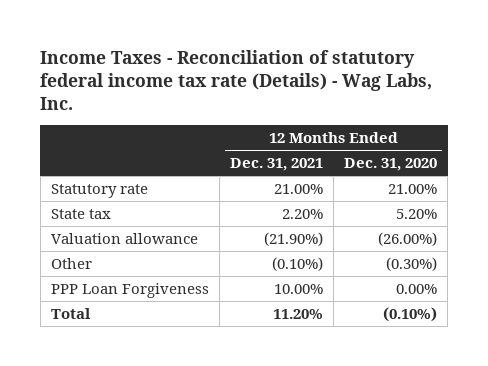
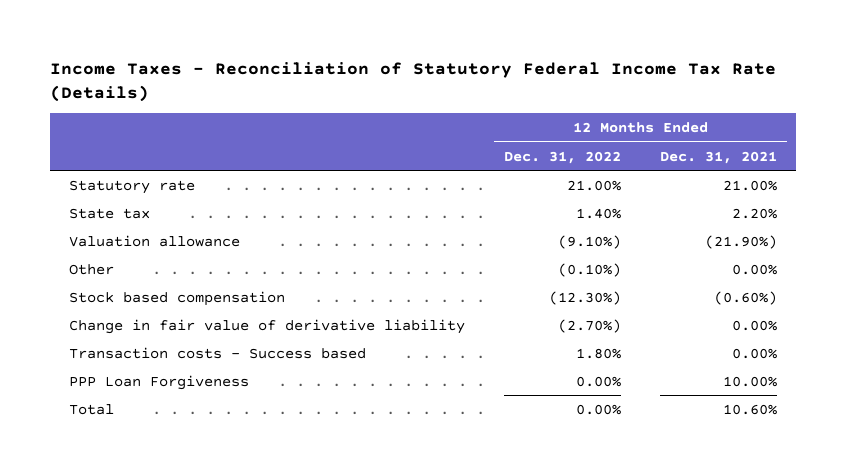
- Income Taxes - Reconciliation of statutory federal income tax rate (Details) - Wag Labs, Inc.
+ Income Taxes - Reconciliation of Statutory Federal Income Tax Rate (Details)
- | 12 Months Ended Dec. 31, 2021 | 12 Months Ended Dec. 31, 2020
+ | 12 Months Ended Dec. 31, 2022 | 12 Months Ended Dec. 31, 2021
- Other | (0.10%) | (0.30%)
+ Other | (0.10%) | 0.00%
+ Stock based compensation | (12.30%) | (0.60%)
+ Change in fair value of derivative liability | (2.70%) | 0.00%
+ Transaction costs - Success based | 1.80% | 0.00%
- Total | 11.20% | (0.10%)
+ Total | 0.00% | 10.60%

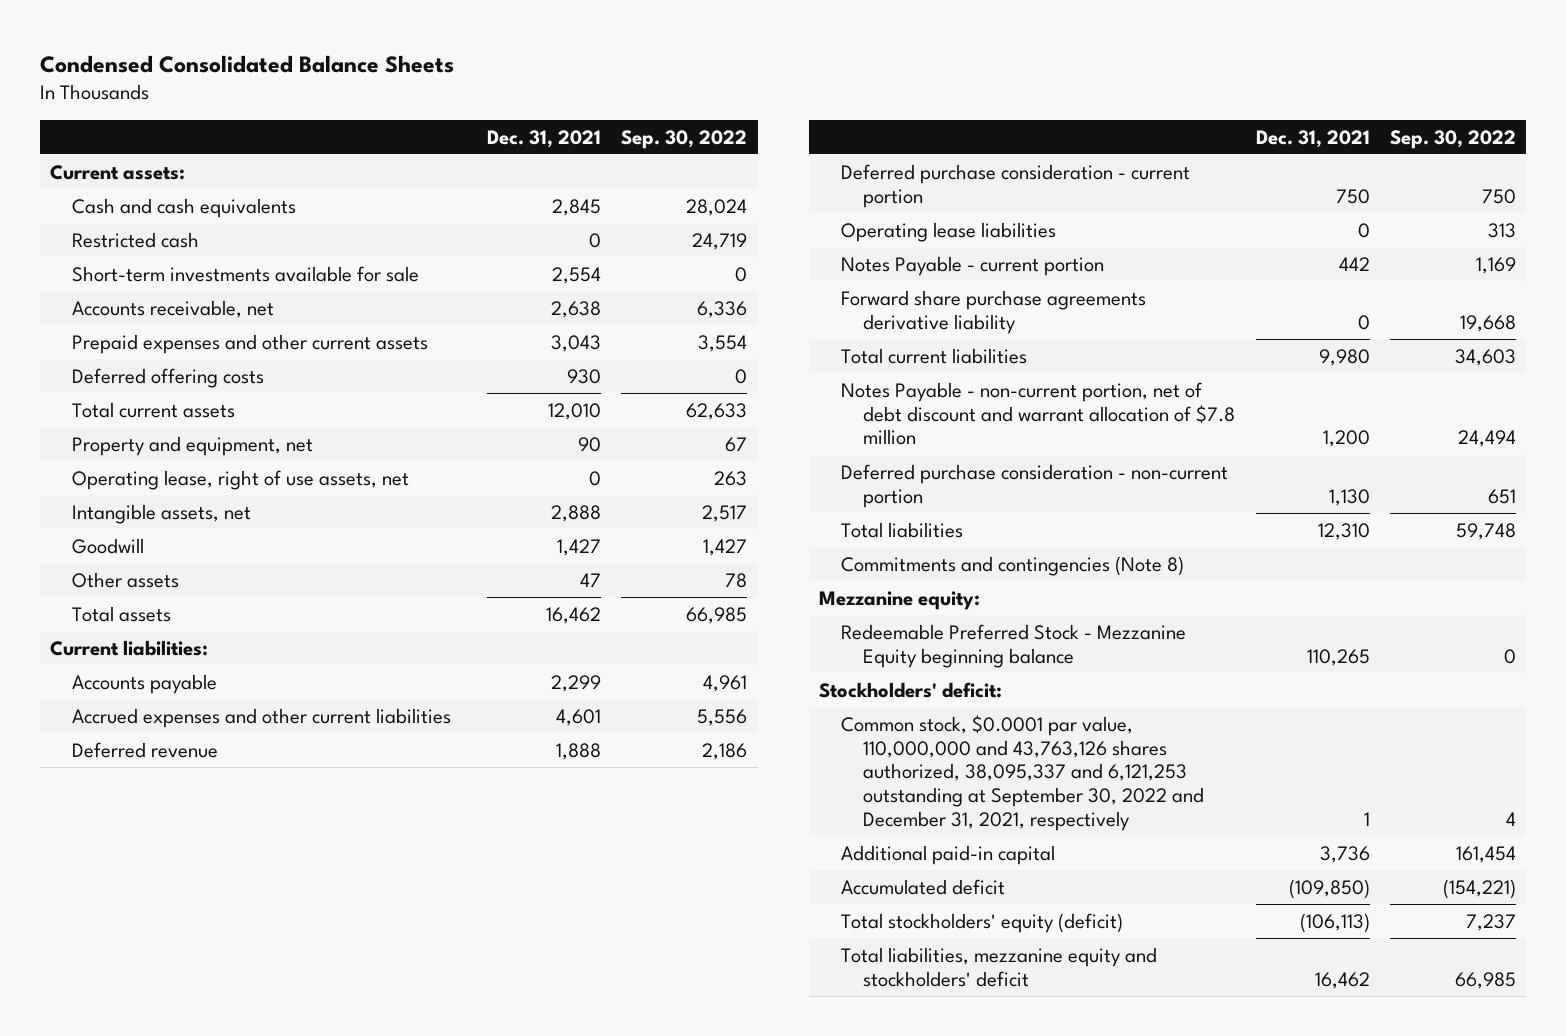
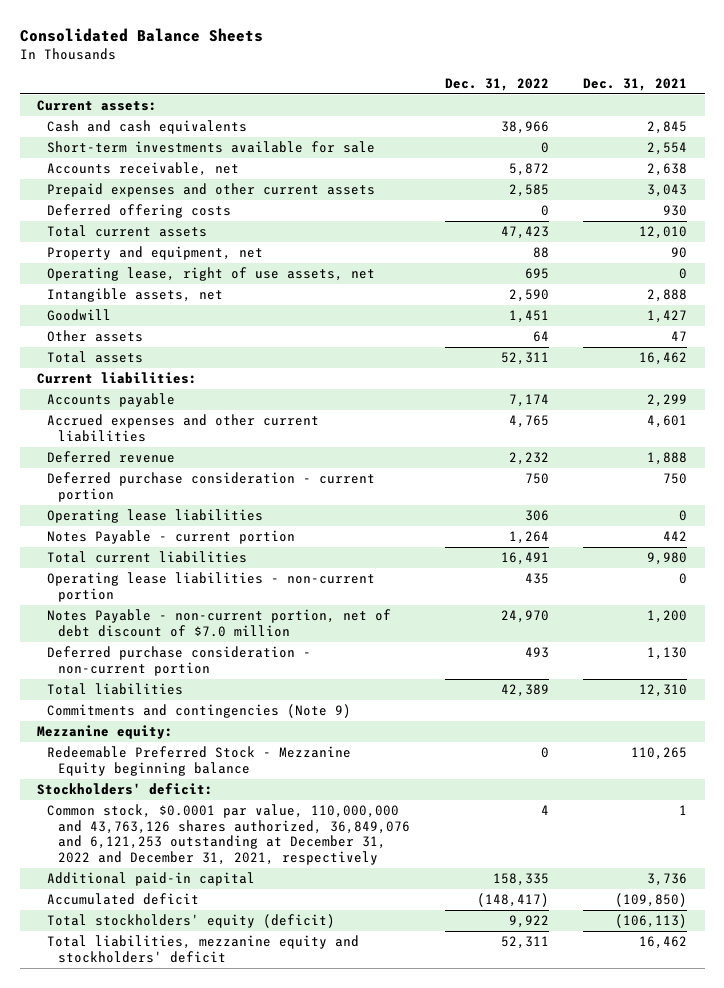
- Condensed Consolidated Balance Sheets
+ Consolidated Balance Sheets
- | Dec. 31, 2021 | Sep. 30, 2022
+ | Dec. 31, 2022 | Dec. 31, 2021
- Restricted cash | 0 | 24,719
- Forward share purchase agreements derivative liability | 0 | 19,668
- Notes Payable - non-current portion, net of debt discount and warrant allocation of $7.8 million | 1,200 | 24,494
+ Operating lease liabilities - non-current portion | 435 | 0
+ Notes Payable - non-current portion, net of debt discount of $7.0 million | 24,970 | 1,200
- Commitments and contingencies (Note 8)
+ Commitments and contingencies (Note 9)
- Common stock, $0.0001 par value, 110,000,000 and 43,763,126 shares authorized, 38,095,337 and 6,121,253 outstanding at September 30, 2022 and December 31, 2021, respectively | 1 | 4
+ Common stock, $0.0001 par value, 110,000,000 and 43,763,126 shares authorized, 36,849,076 and 6,121,253 outstanding at December 31, 2022 and December 31, 2021, respectively | 4 | 1

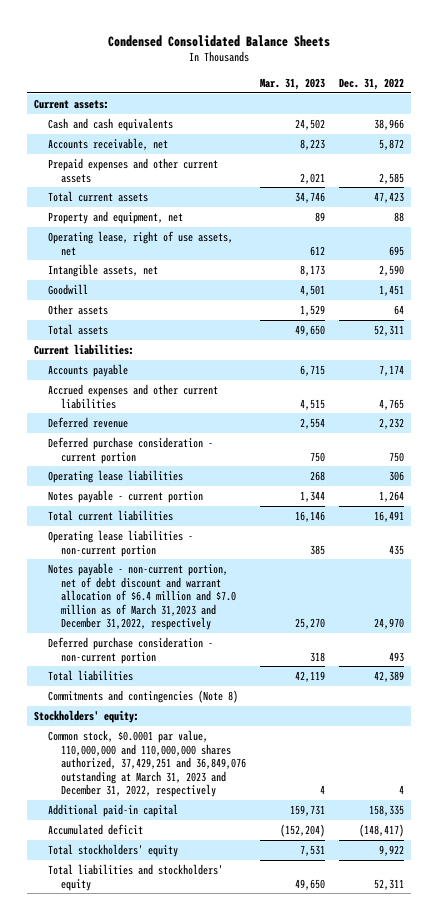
- Consolidated Balance Sheets
+ Condensed Consolidated Balance Sheets
- | Dec. 31, 2022 | Dec. 31, 2021
+ | Mar. 31, 2023 | Dec. 31, 2022
- Short-term investments available for sale | 0 | 2,554
- Deferred offering costs | 0 | 930
- Notes Payable - current portion | 1,264 | 442
+ Notes payable - current portion | 1,344 | 1,264
- Notes Payable - non-current portion, net of debt discount of $7.0 million | 24,970 | 1,200
+ Notes payable - non-current portion, net of debt discount and warrant allocation of $6.4 million and $7.0 million as of March 31,2023 and December 31,2022, respectively | 25,270 | 24,970
- Commitments and contingencies (Note 9)
- Mezzanine equity:
- Redeemable Preferred Stock - Mezzanine Equity beginning balance | 0 | 110,265
- Stockholders' deficit:
- Common stock, $0.0001 par value, 110,000,000 and 43,763,126 shares authorized, 36,849,076 and 6,121,253 outstanding at December 31, 2022 and December 31, 2021, respectively | 4 | 1
+ Commitments and contingencies (Note 8)
+ Stockholders' equity:
+ Common stock, $0.0001 par value, 110,000,000 and 110,000,000 shares authorized, 37,429,251 and 36,849,076 outstanding at March 31, 2023 and December 31, 2022, respectively | 4 | 4
- Total stockholders' equity (deficit) | 9,922 | (106,113)
- Total liabilities, mezzanine equity and stockholders' deficit | 52,311 | 16,462
+ Total stockholders' equity | 7,531 | 9,922
+ Total liabilities and stockholders' equity | 49,650 | 52,311

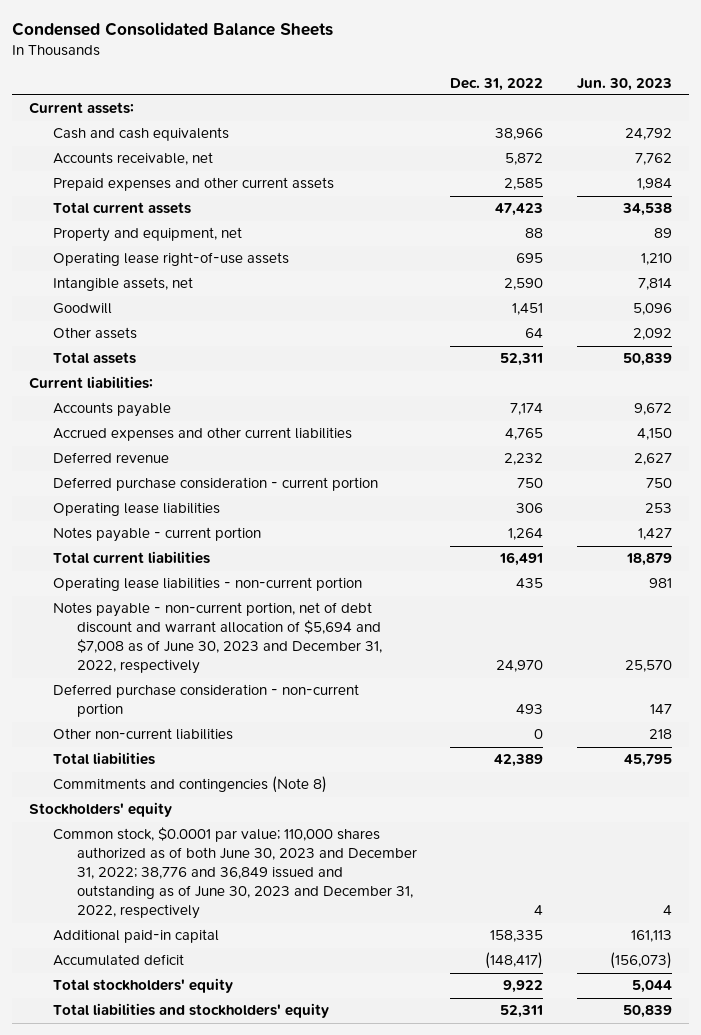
- | Mar. 31, 2023 | Dec. 31, 2022
+ | Dec. 31, 2022 | Jun. 30, 2023
- Operating lease, right of use assets, net | 612 | 695
+ Operating lease right-of-use assets | 695 | 1,210
- Notes payable - non-current portion, net of debt discount and warrant allocation of $6.4 million and $7.0 million as of March 31,2023 and December 31,2022, respectively | 25,270 | 24,970
+ Notes payable - non-current portion, net of debt discount and warrant allocation of $5,694 and $7,008 as of June 30, 2023 and December 31, 2022, respectively | 24,970 | 25,570
+ Other non-current liabilities | 0 | 218
- Stockholders' equity:
- Common stock, $0.0001 par value, 110,000,000 and 110,000,000 shares authorized, 37,429,251 and 36,849,076 outstanding at March 31, 2023 and December 31, 2022, respectively | 4 | 4
+ Stockholders' equity
+ Common stock, $0.0001 par value; 110,000 shares authorized as of both June 30, 2023 and December 31, 2022; 38,776 and 36,849 issued and outstanding as of June 30, 2023 and December 31, 2022, respectively | 4 | 4

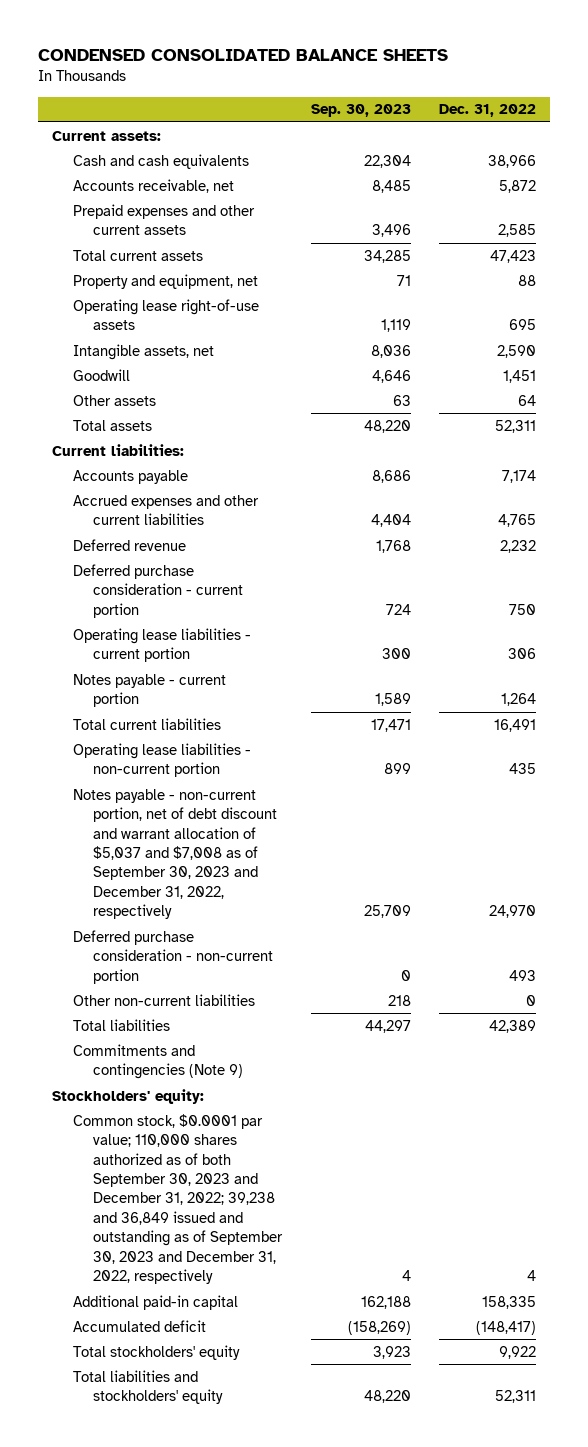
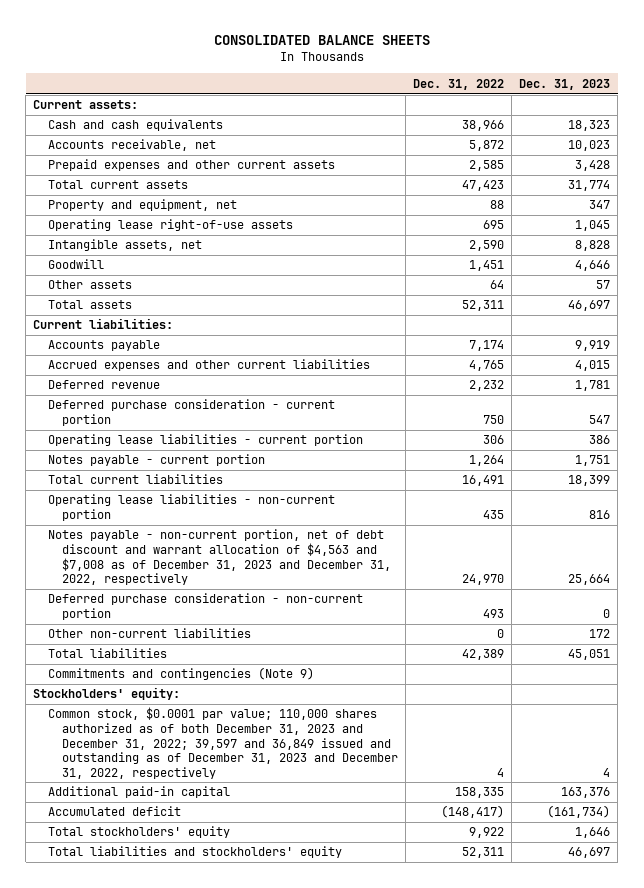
- CONDENSED CONSOLIDATED BALANCE SHEETS
+ CONSOLIDATED BALANCE SHEETS
- | Sep. 30, 2023 | Dec. 31, 2022
+ | Dec. 31, 2022 | Dec. 31, 2023
- Notes payable - non-current portion, net of debt discount and warrant allocation of $5,037 and $7,008 as of September 30, 2023 and December 31, 2022, respectively | 25,709 | 24,970
+ Notes payable - non-current portion, net of debt discount and warrant allocation of $4,563 and $7,008 as of December 31, 2023 and December 31, 2022, respectively | 24,970 | 25,664
- Common stock, $0.0001 par value; 110,000 shares authorized as of both September 30, 2023 and December 31, 2022; 39,238 and 36,849 issued and outstanding as of September 30, 2023 and December 31, 2022, respectively | 4 | 4
+ Common stock, $0.0001 par value; 110,000 shares authorized as of both December 31, 2023 and December 31, 2022; 39,597 and 36,849 issued and outstanding as of December 31, 2023 and December 31, 2022, respectively | 4 | 4

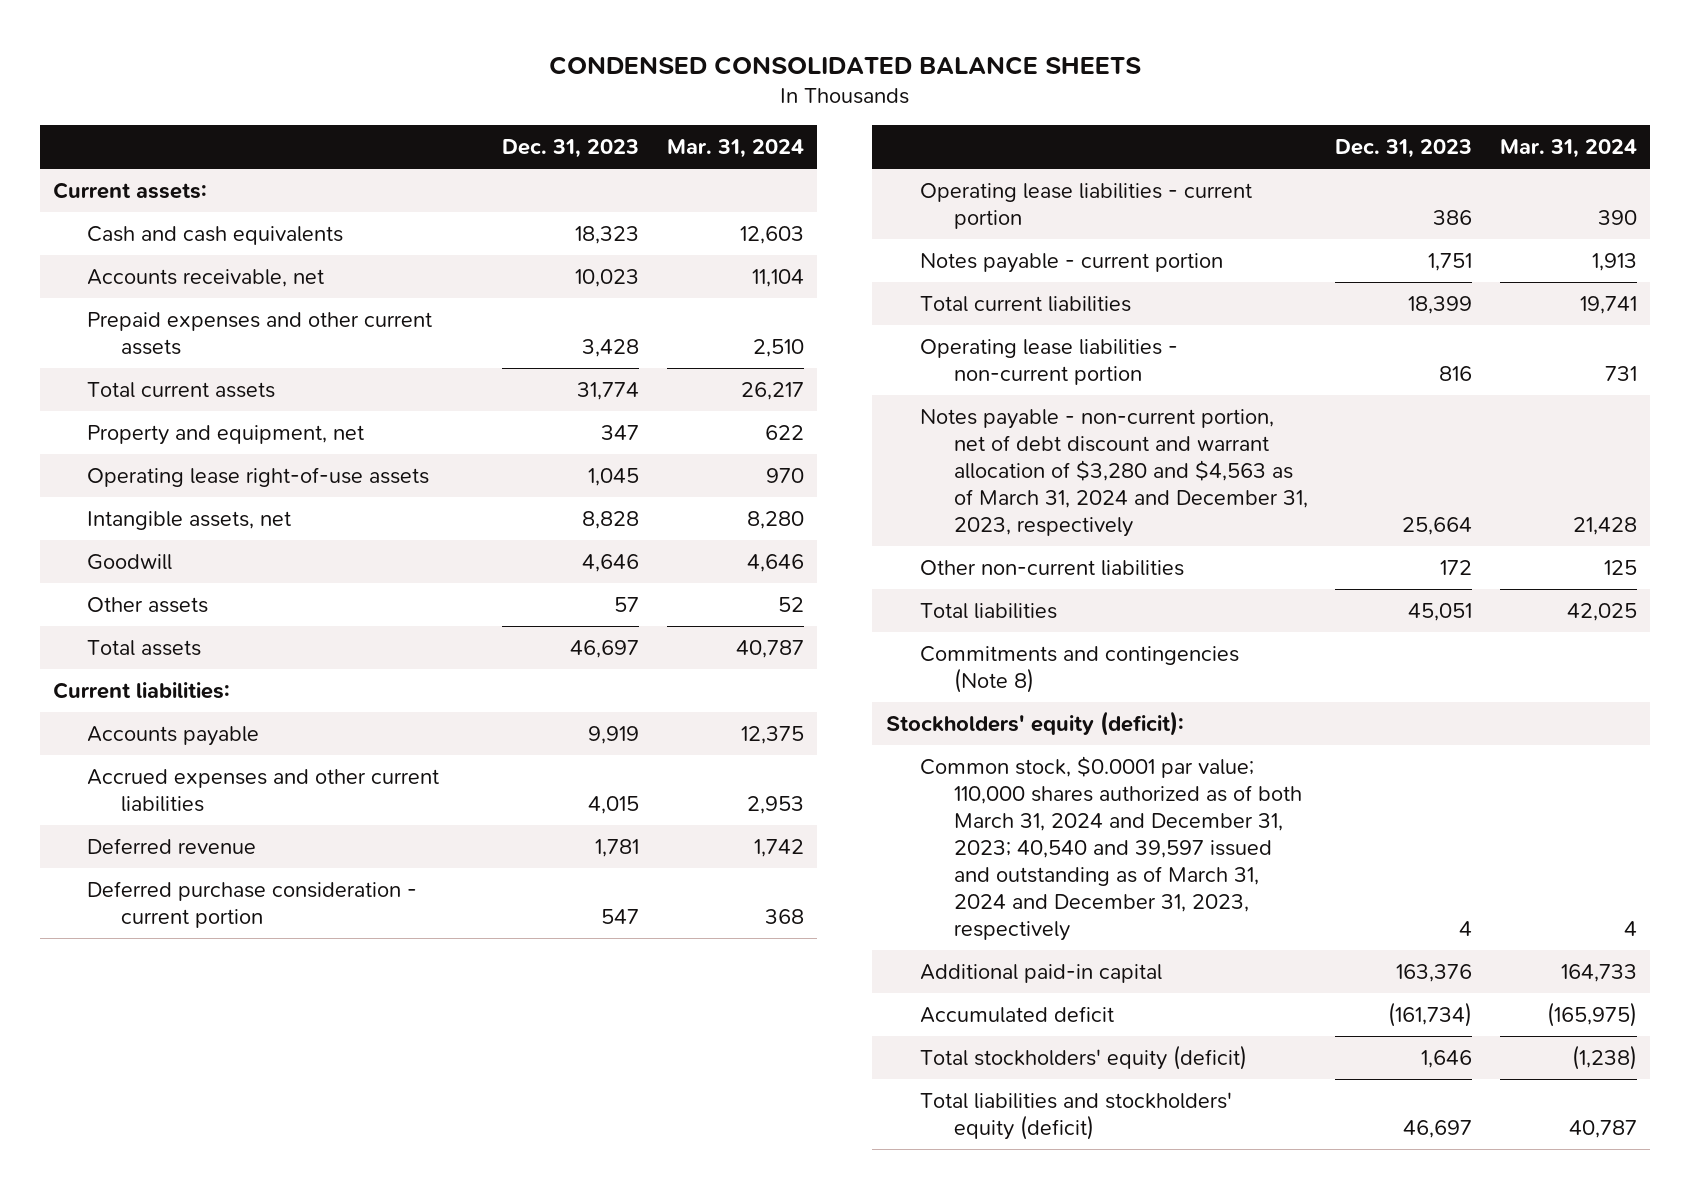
- CONSOLIDATED BALANCE SHEETS
+ CONDENSED CONSOLIDATED BALANCE SHEETS
- | Dec. 31, 2022 | Dec. 31, 2023
+ | Dec. 31, 2023 | Mar. 31, 2024
- Notes payable - non-current portion, net of debt discount and warrant allocation of $4,563 and $7,008 as of December 31, 2023 and December 31, 2022, respectively | 24,970 | 25,664
- Deferred purchase consideration - non-current portion | 493 | 0
+ Notes payable - non-current portion, net of debt discount and warrant allocation of $3,280 and $4,563 as of March 31, 2024 and December 31, 2023, respectively | 25,664 | 21,428
- Commitments and contingencies (Note 9)
- Stockholders' equity:
- Common stock, $0.0001 par value; 110,000 shares authorized as of both December 31, 2023 and December 31, 2022; 39,597 and 36,849 issued and outstanding as of December 31, 2023 and December 31, 2022, respectively | 4 | 4
+ Commitments and contingencies (Note 8)
+ Stockholders' equity (deficit):
+ Common stock, $0.0001 par value; 110,000 shares authorized as of both March 31, 2024 and December 31, 2023; 40,540 and 39,597 issued and outstanding as of March 31, 2024 and December 31, 2023, respectively | 4 | 4
- Total stockholders' equity | 9,922 | 1,646
- Total liabilities and stockholders' equity | 52,311 | 46,697
+ Total stockholders' equity (deficit) | 1,646 | (1,238)
+ Total liabilities and stockholders' equity (deficit) | 46,697 | 40,787

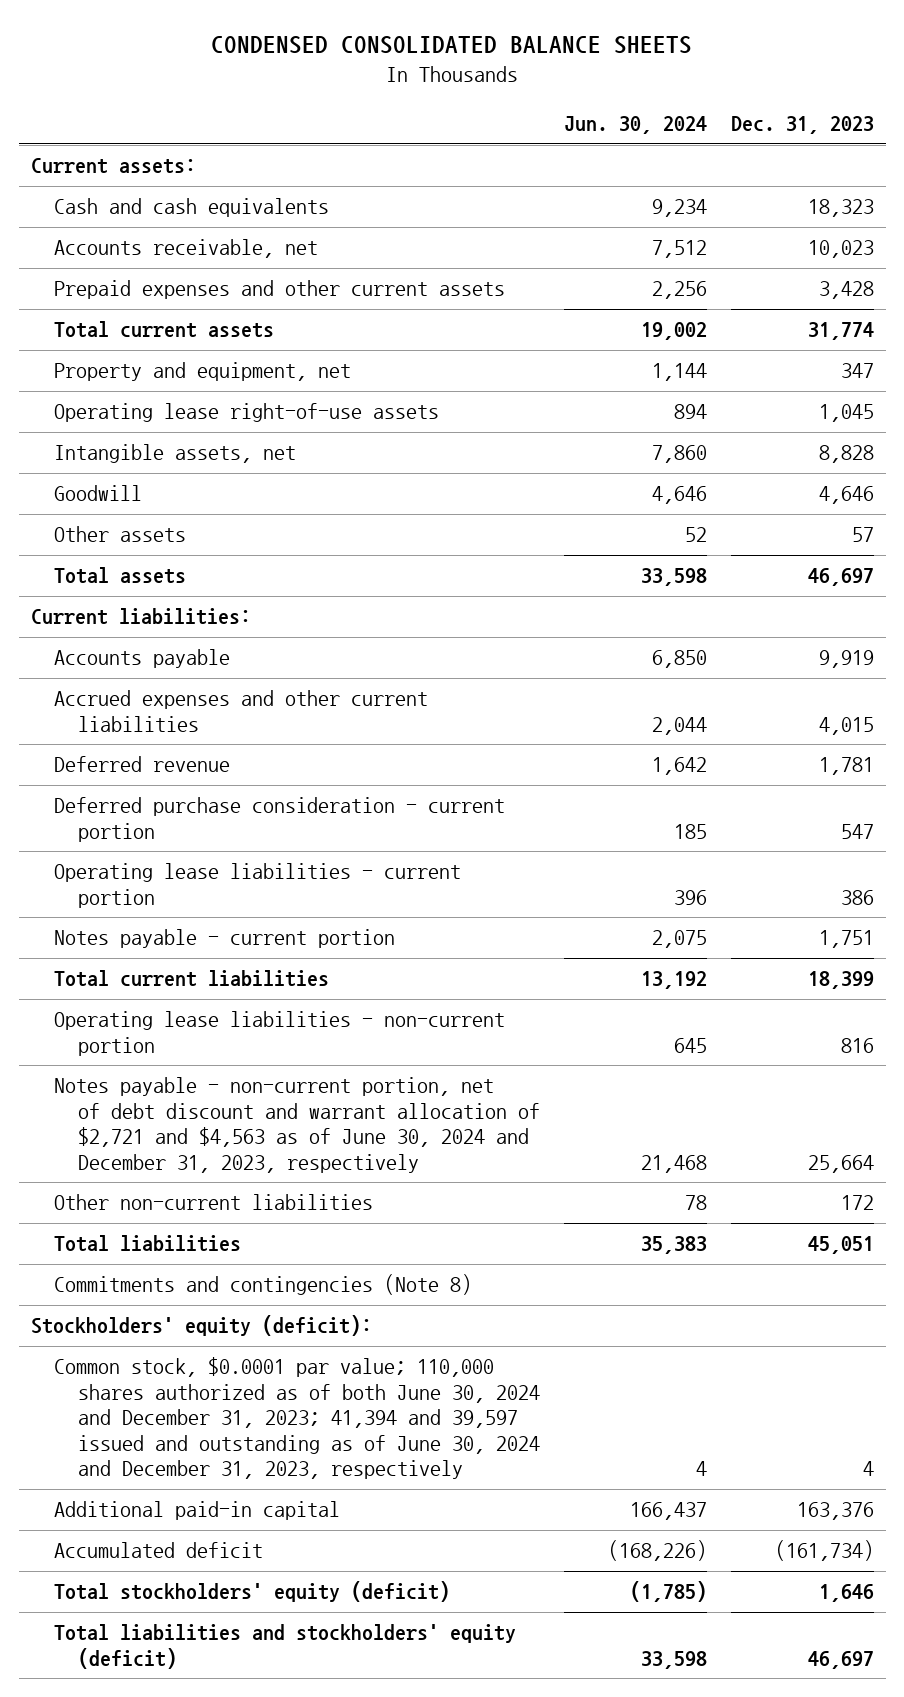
- | Dec. 31, 2023 | Mar. 31, 2024
+ | Jun. 30, 2024 | Dec. 31, 2023
- Notes payable - non-current portion, net of debt discount and warrant allocation of $3,280 and $4,563 as of March 31, 2024 and December 31, 2023, respectively | 25,664 | 21,428
+ Notes payable - non-current portion, net of debt discount and warrant allocation of $2,721 and $4,563 as of June 30, 2024 and December 31, 2023, respectively | 21,468 | 25,664
- Common stock, $0.0001 par value; 110,000 shares authorized as of both March 31, 2024 and December 31, 2023; 40,540 and 39,597 issued and outstanding as of March 31, 2024 and December 31, 2023, respectively | 4 | 4
+ Common stock, $0.0001 par value; 110,000 shares authorized as of both June 30, 2024 and December 31, 2023; 41,394 and 39,597 issued and outstanding as of June 30, 2024 and December 31, 2023, respectively | 4 | 4

